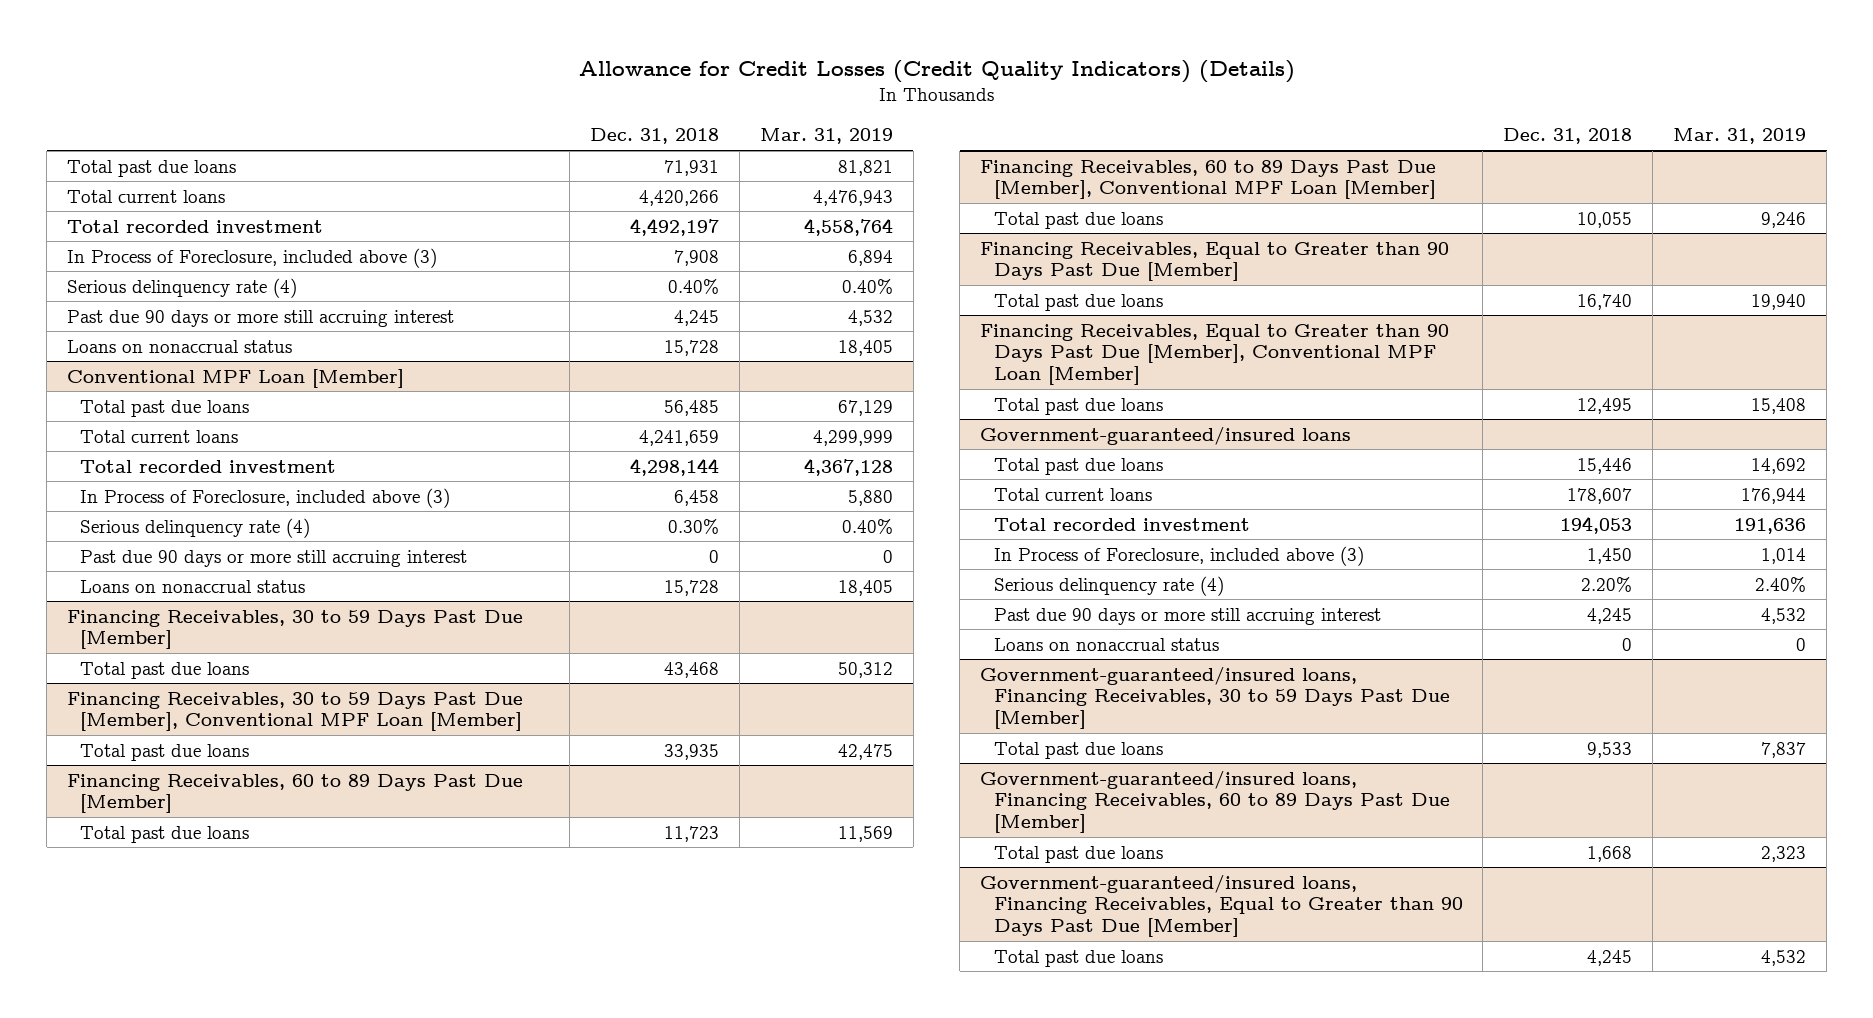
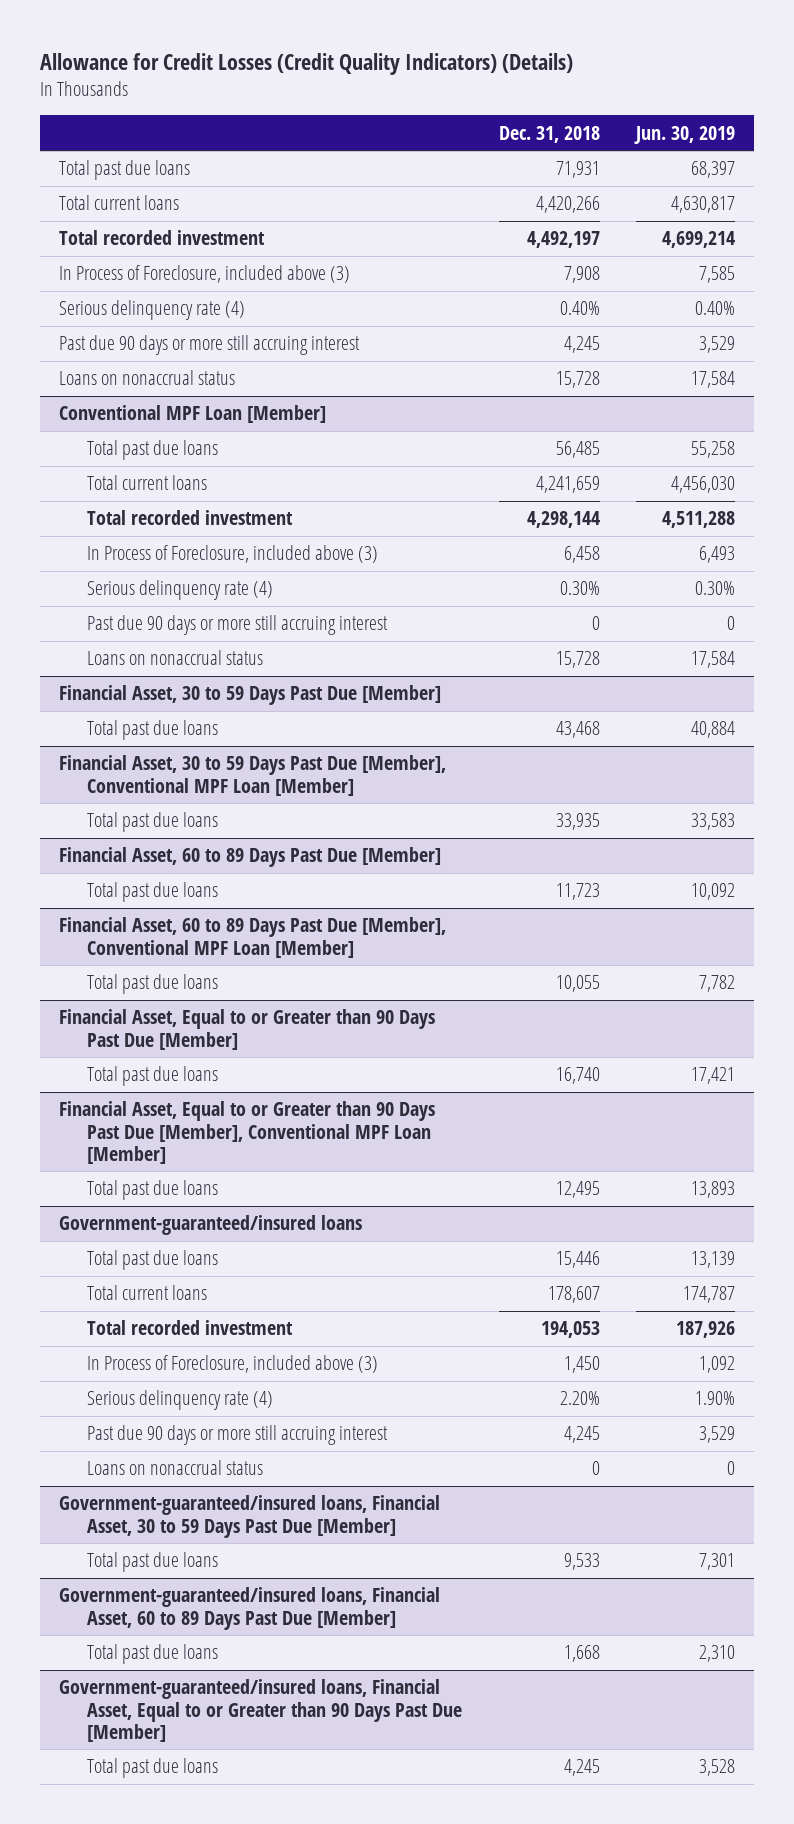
- | Dec. 31, 2018 | Mar. 31, 2019
+ | Dec. 31, 2018 | Jun. 30, 2019
- Financing Receivables, 30 to 59 Days Past Due [Member]
+ Financial Asset, 30 to 59 Days Past Due [Member]
- Financing Receivables, 30 to 59 Days Past Due [Member], Conventional MPF Loan [Member]
+ Financial Asset, 30 to 59 Days Past Due [Member], Conventional MPF Loan [Member]
- Financing Receivables, 60 to 89 Days Past Due [Member]
+ Financial Asset, 60 to 89 Days Past Due [Member]
- Financing Receivables, 60 to 89 Days Past Due [Member], Conventional MPF Loan [Member]
+ Financial Asset, 60 to 89 Days Past Due [Member], Conventional MPF Loan [Member]
- Financing Receivables, Equal to Greater than 90 Days Past Due [Member]
+ Financial Asset, Equal to or Greater than 90 Days Past Due [Member]
- Financing Receivables, Equal to Greater than 90 Days Past Due [Member], Conventional MPF Loan [Member]
+ Financial Asset, Equal to or Greater than 90 Days Past Due [Member], Conventional MPF Loan [Member]
- Government-guaranteed/insured loans, Financing Receivables, 30 to 59 Days Past Due [Member]
+ Government-guaranteed/insured loans, Financial Asset, 30 to 59 Days Past Due [Member]
- Government-guaranteed/insured loans, Financing Receivables, 60 to 89 Days Past Due [Member]
+ Government-guaranteed/insured loans, Financial Asset, 60 to 89 Days Past Due [Member]
- Government-guaranteed/insured loans, Financing Receivables, Equal to Greater than 90 Days Past Due [Member]
+ Government-guaranteed/insured loans, Financial Asset, Equal to or Greater than 90 Days Past Due [Member]

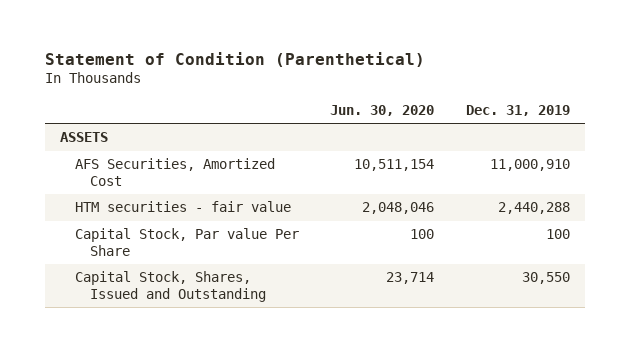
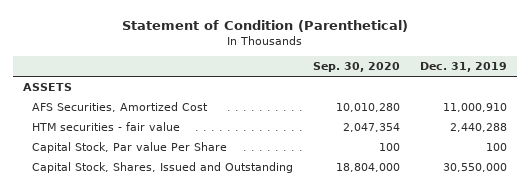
- | Jun. 30, 2020 | Dec. 31, 2019
+ | Sep. 30, 2020 | Dec. 31, 2019
- Capital Stock, Shares, Issued and Outstanding | 23,714 | 30,550
+ Capital Stock, Shares, Issued and Outstanding | 18,804,000 | 30,550,000

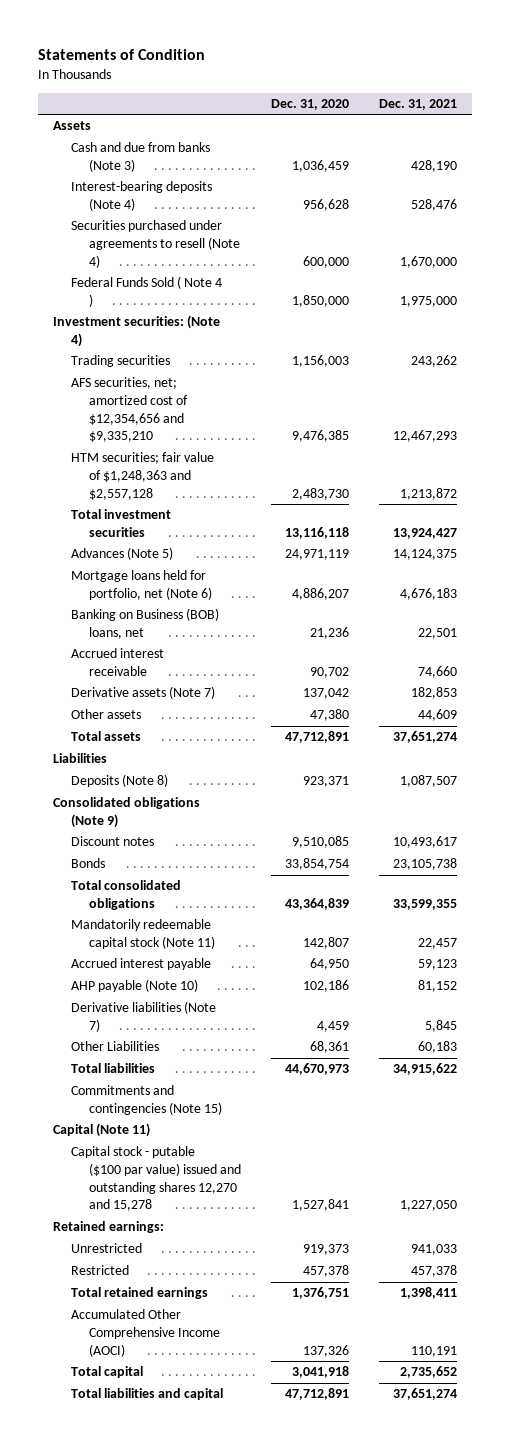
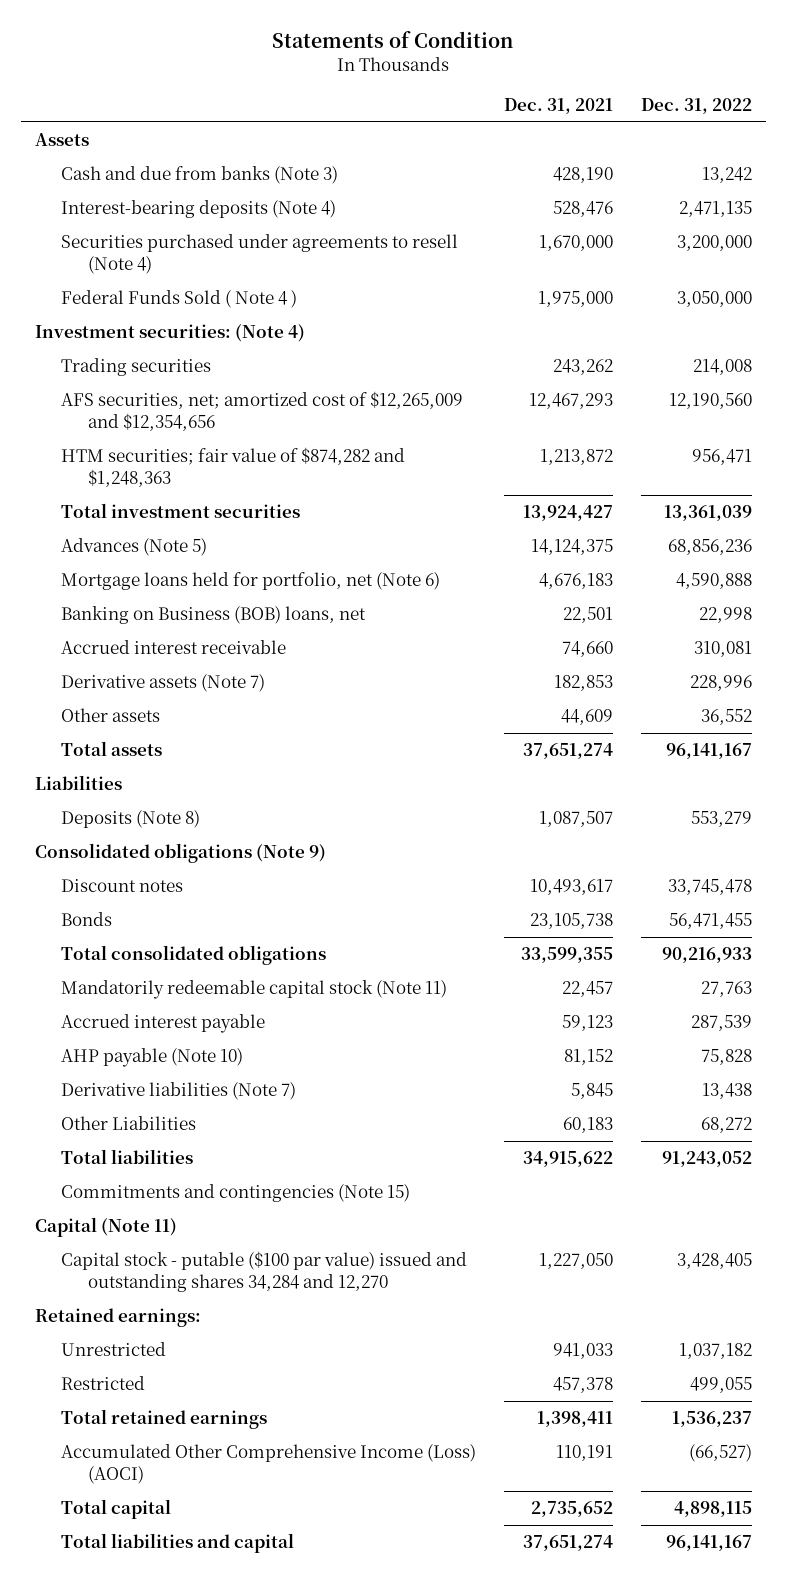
- | Dec. 31, 2020 | Dec. 31, 2021
+ | Dec. 31, 2021 | Dec. 31, 2022
- AFS securities, net; amortized cost of $12,354,656 and $9,335,210 | 9,476,385 | 12,467,293
- HTM securities; fair value of $1,248,363 and $2,557,128 | 2,483,730 | 1,213,872
+ AFS securities, net; amortized cost of $12,265,009 and $12,354,656 | 12,467,293 | 12,190,560
+ HTM securities; fair value of $874,282 and $1,248,363 | 1,213,872 | 956,471
- Capital stock - putable ($100 par value) issued and outstanding shares 12,270 and 15,278 | 1,527,841 | 1,227,050
+ Capital stock - putable ($100 par value) issued and outstanding shares 34,284 and 12,270 | 1,227,050 | 3,428,405
- Accumulated Other Comprehensive Income (AOCI) | 137,326 | 110,191
+ Accumulated Other Comprehensive Income (Loss) (AOCI) | 110,191 | (66,527)

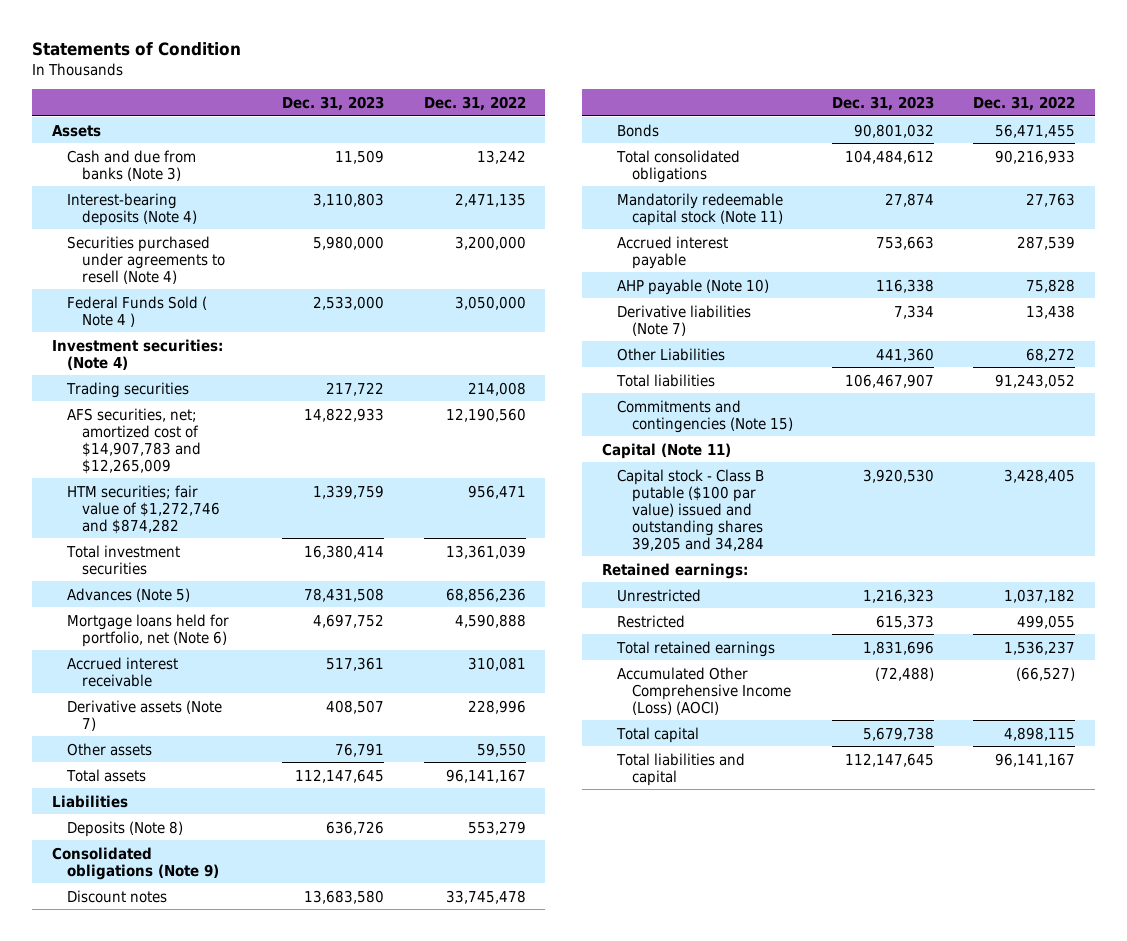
- | Dec. 31, 2021 | Dec. 31, 2022
+ | Dec. 31, 2023 | Dec. 31, 2022
- AFS securities, net; amortized cost of $12,265,009 and $12,354,656 | 12,467,293 | 12,190,560
- HTM securities; fair value of $874,282 and $1,248,363 | 1,213,872 | 956,471
+ AFS securities, net; amortized cost of $14,907,783 and $12,265,009 | 14,822,933 | 12,190,560
+ HTM securities; fair value of $1,272,746 and $874,282 | 1,339,759 | 956,471
- Banking on Business (BOB) loans, net | 22,501 | 22,998
- Other assets | 44,609 | 36,552
+ Other assets | 76,791 | 59,550
- Capital stock - putable ($100 par value) issued and outstanding shares 34,284 and 12,270 | 1,227,050 | 3,428,405
+ Capital stock - Class B putable ($100 par value) issued and outstanding shares 39,205 and 34,284 | 3,920,530 | 3,428,405

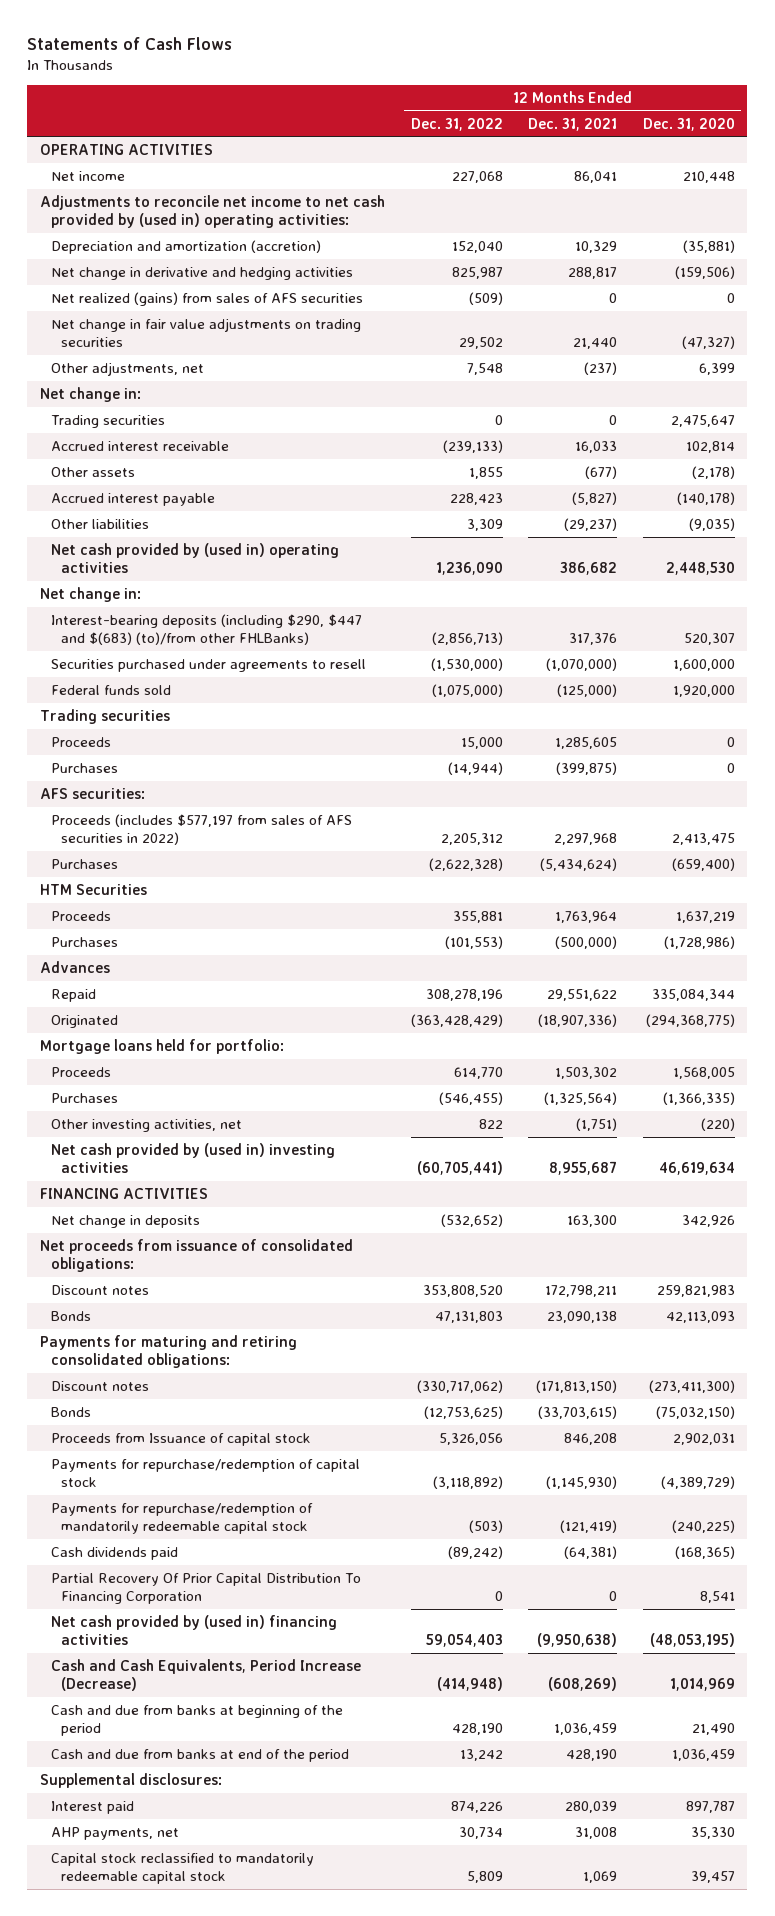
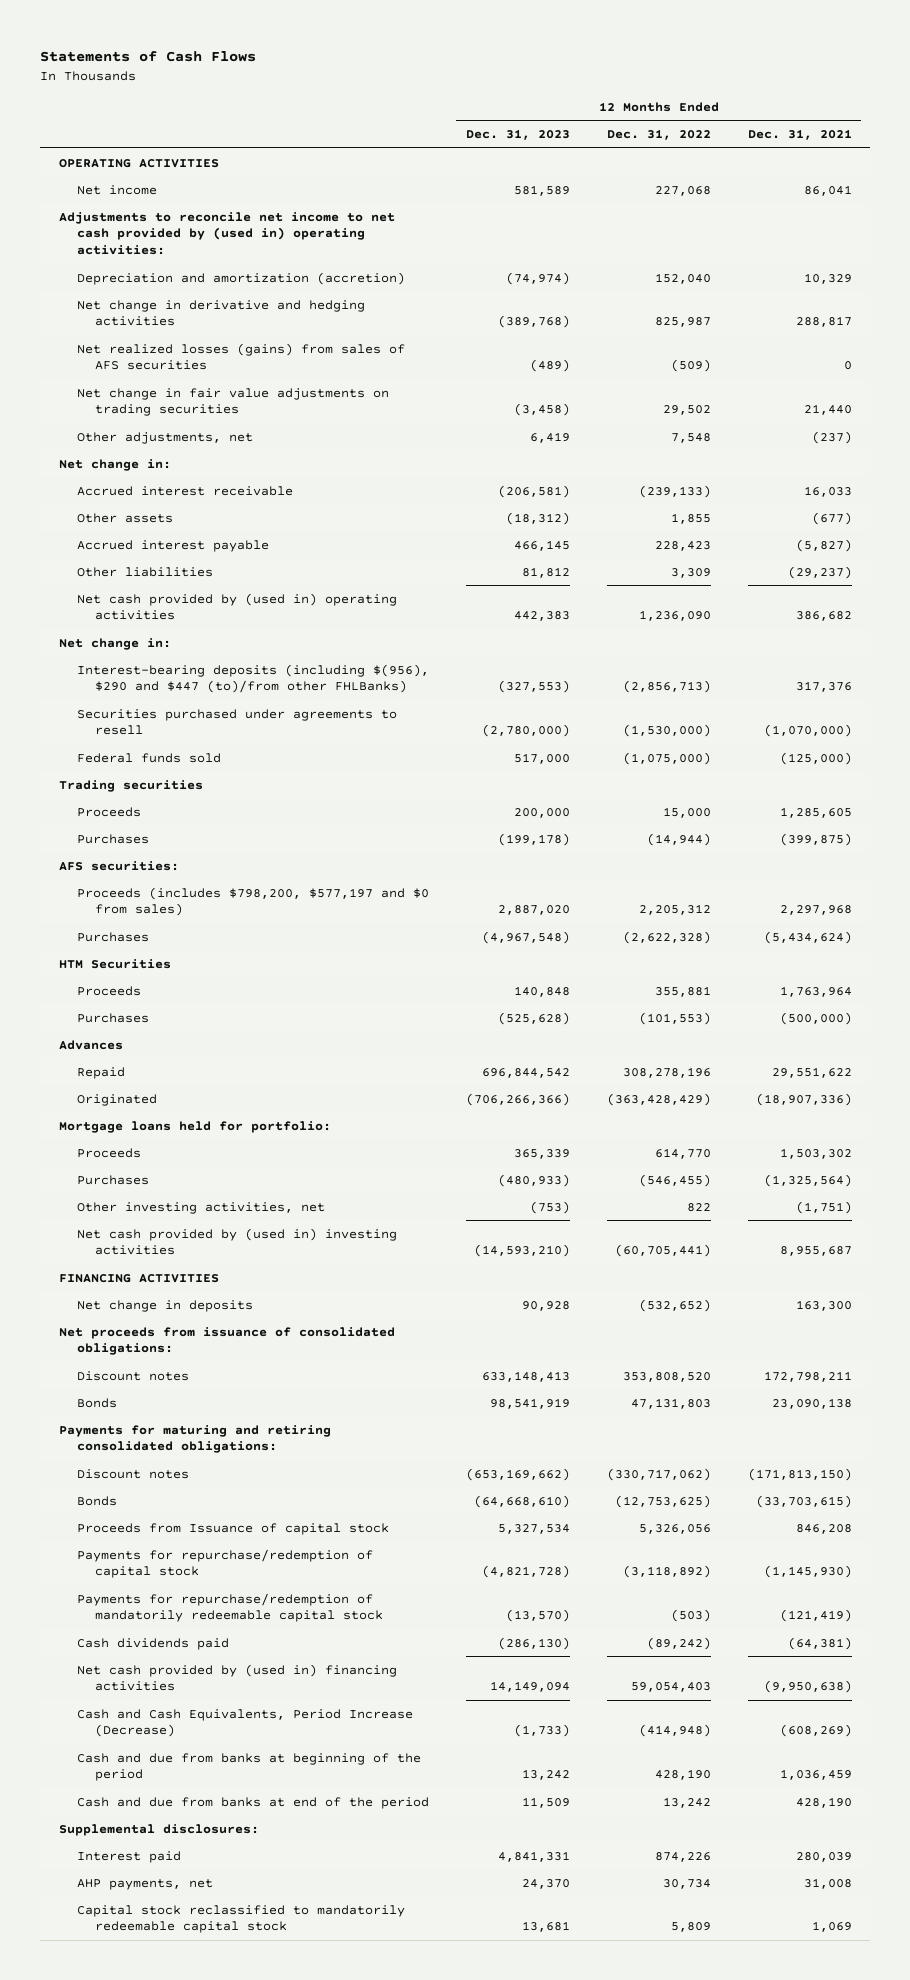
- | 12 Months Ended Dec. 31, 2022 | 12 Months Ended Dec. 31, 2021 | 12 Months Ended Dec. 31, 2020
+ | 12 Months Ended Dec. 31, 2023 | 12 Months Ended Dec. 31, 2022 | 12 Months Ended Dec. 31, 2021
- Net realized (gains) from sales of AFS securities | (509) | 0 | 0
+ Net realized losses (gains) from sales of AFS securities | (489) | (509) | 0
- Trading securities | 0 | 0 | 2,475,647
- Interest-bearing deposits (including $290, $447 and $(683) (to)/from other FHLBanks) | (2,856,713) | 317,376 | 520,307
+ Interest-bearing deposits (including $(956), $290 and $447 (to)/from other FHLBanks) | (327,553) | (2,856,713) | 317,376
- Proceeds (includes $577,197 from sales of AFS securities in 2022) | 2,205,312 | 2,297,968 | 2,413,475
+ Proceeds (includes $798,200, $577,197 and $0 from sales) | 2,887,020 | 2,205,312 | 2,297,968
- Partial Recovery Of Prior Capital Distribution To Financing Corporation | 0 | 0 | 8,541

